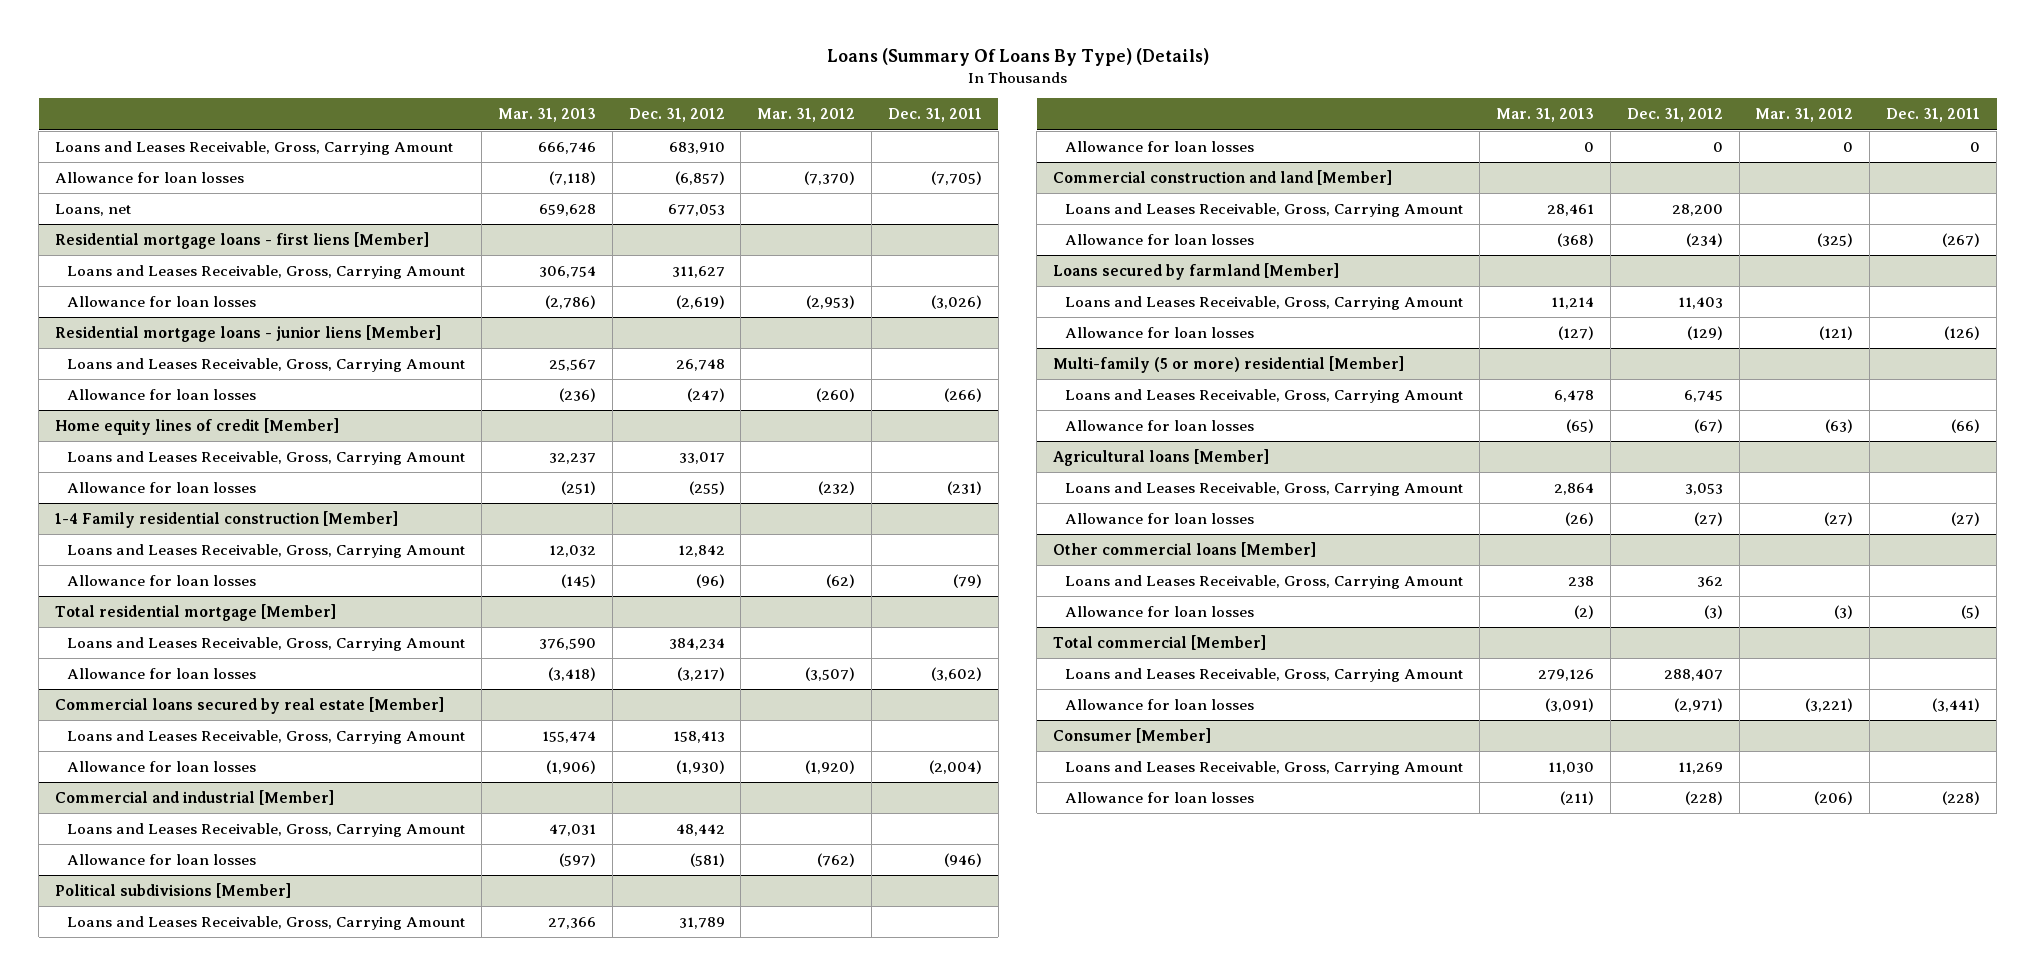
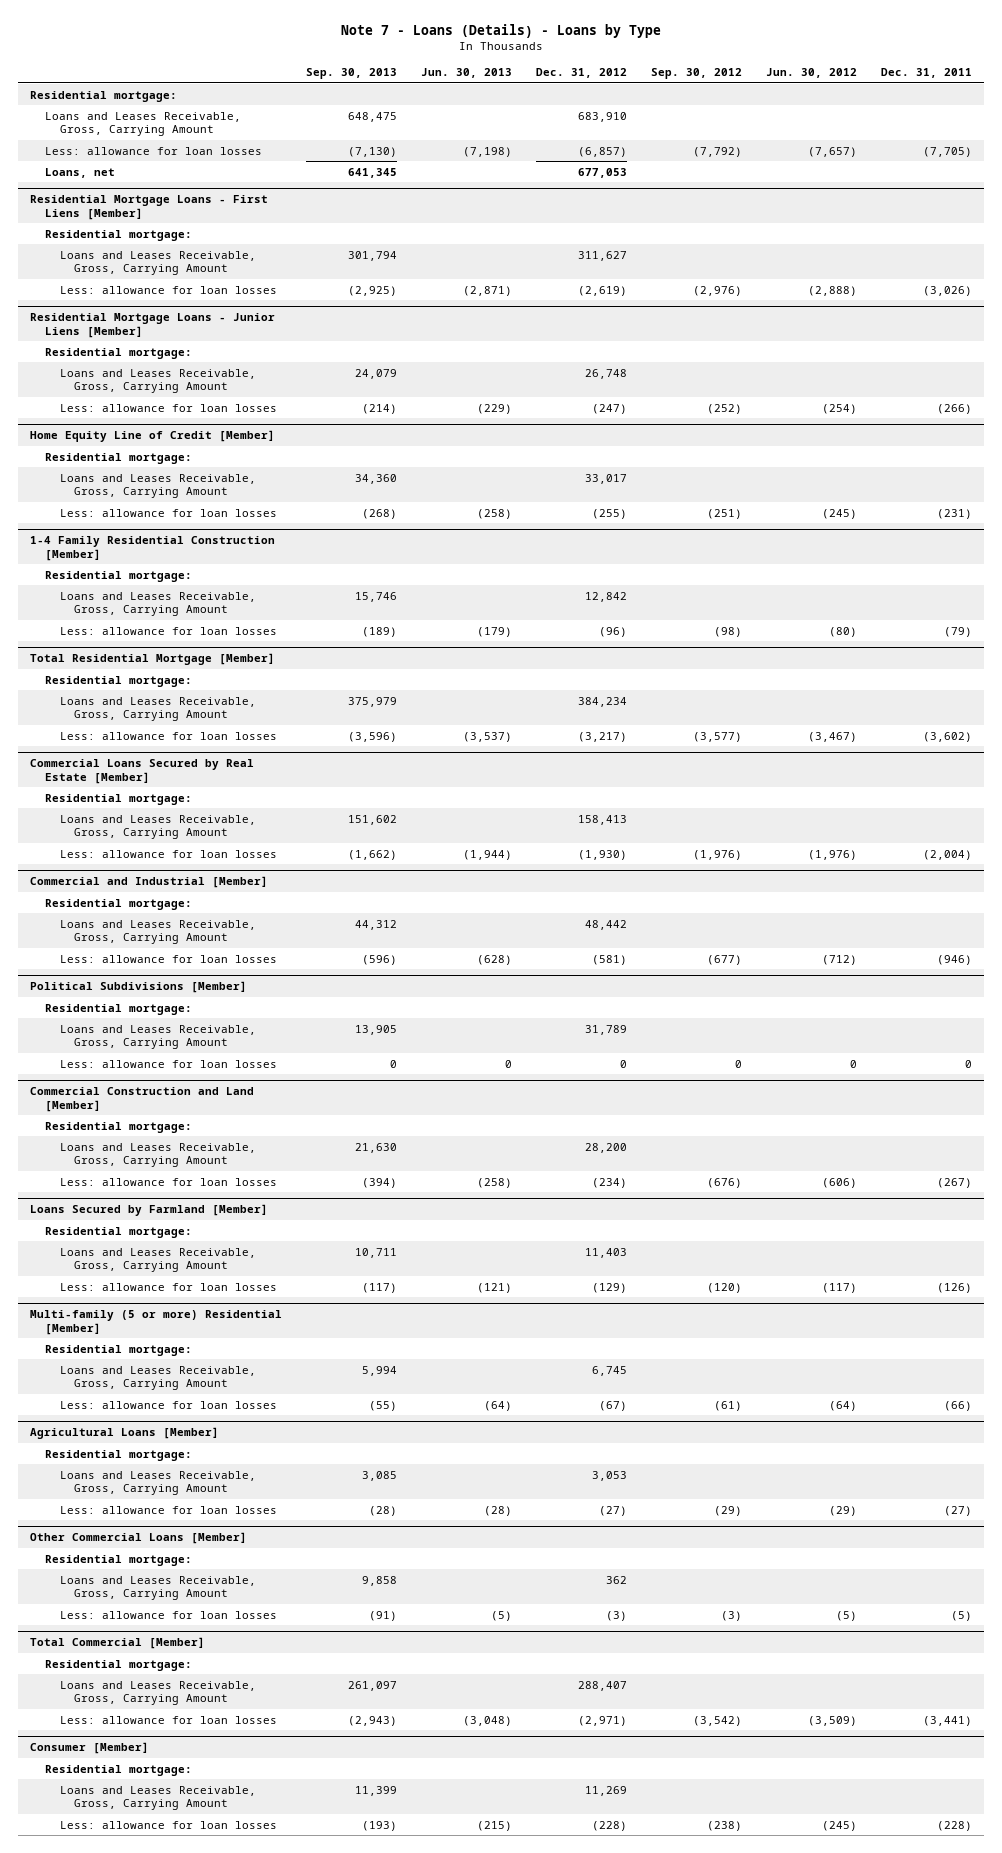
- Loans (Summary Of Loans By Type) (Details)
+ Note 7 - Loans (Details) - Loans by Type
- | Mar. 31, 2013 | Dec. 31, 2012 | Mar. 31, 2012 | Dec. 31, 2011
+ | Sep. 30, 2013 | Jun. 30, 2013 | Dec. 31, 2012 | Sep. 30, 2012 | Jun. 30, 2012 | Dec. 31, 2011
+ Residential mortgage:
- Allowance for loan losses | (7,118) | (6,857) | (7,370) | (7,705)
+ Less: allowance for loan losses | (7,130) | (7,198) | (6,857) | (7,792) | (7,657) | (7,705)
- Residential mortgage loans - first liens [Member]
+ Residential Mortgage Loans - First Liens [Member]
+ Residential mortgage:
- Allowance for loan losses | (2,786) | (2,619) | (2,953) | (3,026)
- Residential mortgage loans - junior liens [Member]
+ Less: allowance for loan losses | (2,925) | (2,871) | (2,619) | (2,976) | (2,888) | (3,026)
+ Residential Mortgage Loans - Junior Liens [Member]
+ Residential mortgage:
- Allowance for loan losses | (236) | (247) | (260) | (266)
- Home equity lines of credit [Member]
+ Less: allowance for loan losses | (214) | (229) | (247) | (252) | (254) | (266)
+ Home Equity Line of Credit [Member]
+ Residential mortgage:
- Allowance for loan losses | (251) | (255) | (232) | (231)
- 1-4 Family residential construction [Member]
+ Less: allowance for loan losses | (268) | (258) | (255) | (251) | (245) | (231)
+ 1-4 Family Residential Construction [Member]
+ Residential mortgage:
- Allowance for loan losses | (145) | (96) | (62) | (79)
- Total residential mortgage [Member]
+ Less: allowance for loan losses | (189) | (179) | (96) | (98) | (80) | (79)
+ Total Residential Mortgage [Member]
+ Residential mortgage:
- Allowance for loan losses | (3,418) | (3,217) | (3,507) | (3,602)
- Commercial loans secured by real estate [Member]
+ Less: allowance for loan losses | (3,596) | (3,537) | (3,217) | (3,577) | (3,467) | (3,602)
+ Commercial Loans Secured by Real Estate [Member]
+ Residential mortgage:
- Allowance for loan losses | (1,906) | (1,930) | (1,920) | (2,004)
- Commercial and industrial [Member]
+ Less: allowance for loan losses | (1,662) | (1,944) | (1,930) | (1,976) | (1,976) | (2,004)
+ Commercial and Industrial [Member]
+ Residential mortgage:
- Allowance for loan losses | (597) | (581) | (762) | (946)
- Political subdivisions [Member]
+ Less: allowance for loan losses | (596) | (628) | (581) | (677) | (712) | (946)
+ Political Subdivisions [Member]
+ Residential mortgage:
- Allowance for loan losses | 0 | 0 | 0 | 0
- Commercial construction and land [Member]
+ Less: allowance for loan losses | 0 | 0 | 0 | 0 | 0 | 0
+ Commercial Construction and Land [Member]
+ Residential mortgage:
- Allowance for loan losses | (368) | (234) | (325) | (267)
- Loans secured by farmland [Member]
+ Less: allowance for loan losses | (394) | (258) | (234) | (676) | (606) | (267)
+ Loans Secured by Farmland [Member]
+ Residential mortgage:
- Allowance for loan losses | (127) | (129) | (121) | (126)
- Multi-family (5 or more) residential [Member]
+ Less: allowance for loan losses | (117) | (121) | (129) | (120) | (117) | (126)
+ Multi-family (5 or more) Residential [Member]
+ Residential mortgage:
- Allowance for loan losses | (65) | (67) | (63) | (66)
- Agricultural loans [Member]
+ Less: allowance for loan losses | (55) | (64) | (67) | (61) | (64) | (66)
+ Agricultural Loans [Member]
+ Residential mortgage:
- Allowance for loan losses | (26) | (27) | (27) | (27)
- Other commercial loans [Member]
+ Less: allowance for loan losses | (28) | (28) | (27) | (29) | (29) | (27)
+ Other Commercial Loans [Member]
+ Residential mortgage:
- Allowance for loan losses | (2) | (3) | (3) | (5)
- Total commercial [Member]
+ Less: allowance for loan losses | (91) | (5) | (3) | (3) | (5) | (5)
+ Total Commercial [Member]
+ Residential mortgage:
- Allowance for loan losses | (3,091) | (2,971) | (3,221) | (3,441)
+ Less: allowance for loan losses | (2,943) | (3,048) | (2,971) | (3,542) | (3,509) | (3,441)
@ Consumer [Member]
+ Residential mortgage:
- Allowance for loan losses | (211) | (228) | (206) | (228)
+ Less: allowance for loan losses | (193) | (215) | (228) | (238) | (245) | (228)

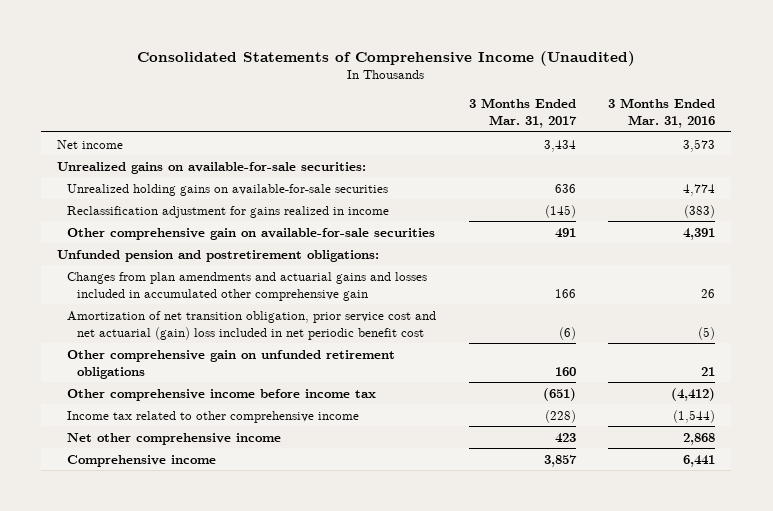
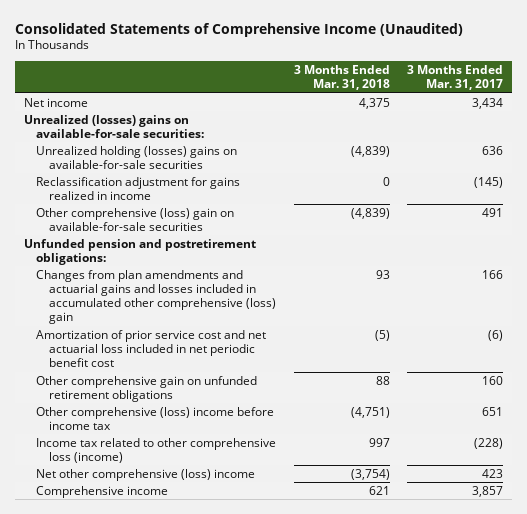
- | 3 Months Ended Mar. 31, 2017 | 3 Months Ended Mar. 31, 2016
+ | 3 Months Ended Mar. 31, 2018 | 3 Months Ended Mar. 31, 2017
- Unrealized gains on available-for-sale securities:
- Unrealized holding gains on available-for-sale securities | 636 | 4,774
+ Unrealized (losses) gains on available-for-sale securities:
+ Unrealized holding (losses) gains on available-for-sale securities | (4,839) | 636
- Other comprehensive gain on available-for-sale securities | 491 | 4,391
+ Other comprehensive (loss) gain on available-for-sale securities | (4,839) | 491
- Changes from plan amendments and actuarial gains and losses included in accumulated other comprehensive gain | 166 | 26
- Amortization of net transition obligation, prior service cost and net actuarial (gain) loss included in net periodic benefit cost | (6) | (5)
+ Changes from plan amendments and actuarial gains and losses included in accumulated other comprehensive (loss) gain | 93 | 166
+ Amortization of prior service cost and net actuarial loss included in net periodic benefit cost | (5) | (6)
- Other comprehensive income before income tax | (651) | (4,412)
- Income tax related to other comprehensive income | (228) | (1,544)
- Net other comprehensive income | 423 | 2,868
+ Other comprehensive (loss) income before income tax | (4,751) | 651
+ Income tax related to other comprehensive loss (income) | 997 | (228)
+ Net other comprehensive (loss) income | (3,754) | 423

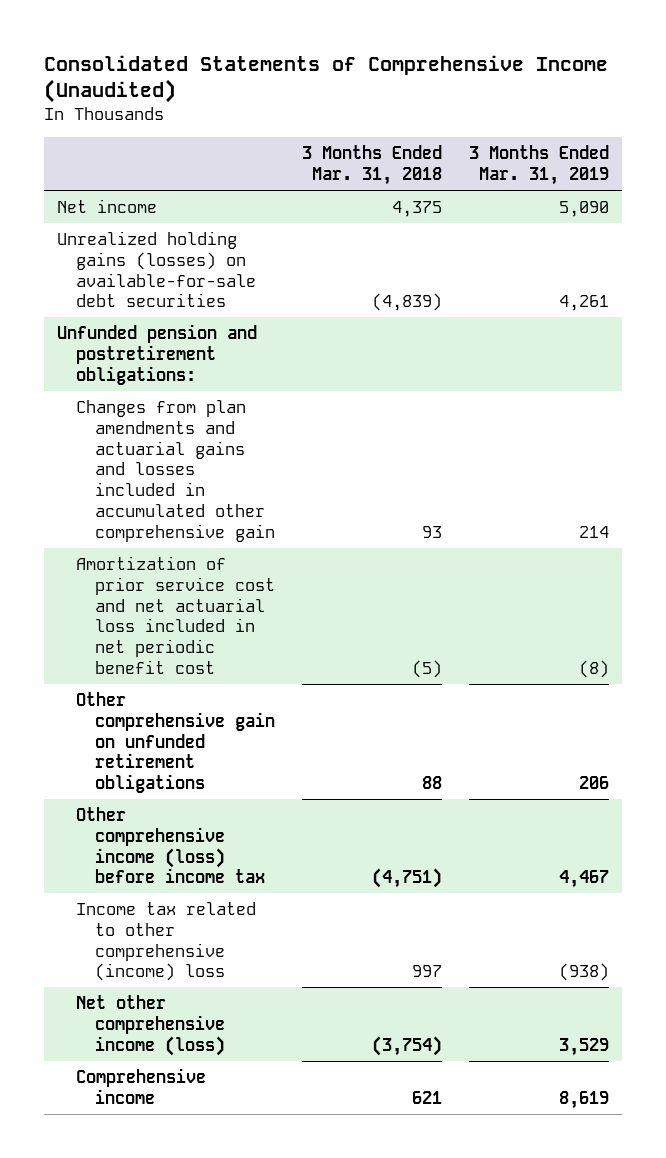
- | 3 Months Ended Mar. 31, 2018 | 3 Months Ended Mar. 31, 2017
+ | 3 Months Ended Mar. 31, 2018 | 3 Months Ended Mar. 31, 2019
- Unrealized (losses) gains on available-for-sale securities:
- Unrealized holding (losses) gains on available-for-sale securities | (4,839) | 636
- Reclassification adjustment for gains realized in income | 0 | (145)
- Other comprehensive (loss) gain on available-for-sale securities | (4,839) | 491
+ Unrealized holding gains (losses) on available-for-sale debt securities | (4,839) | 4,261
- Changes from plan amendments and actuarial gains and losses included in accumulated other comprehensive (loss) gain | 93 | 166
+ Changes from plan amendments and actuarial gains and losses included in accumulated other comprehensive gain | 93 | 214
- Other comprehensive (loss) income before income tax | (4,751) | 651
- Income tax related to other comprehensive loss (income) | 997 | (228)
- Net other comprehensive (loss) income | (3,754) | 423
+ Other comprehensive income (loss) before income tax | (4,751) | 4,467
+ Income tax related to other comprehensive (income) loss | 997 | (938)
+ Net other comprehensive income (loss) | (3,754) | 3,529

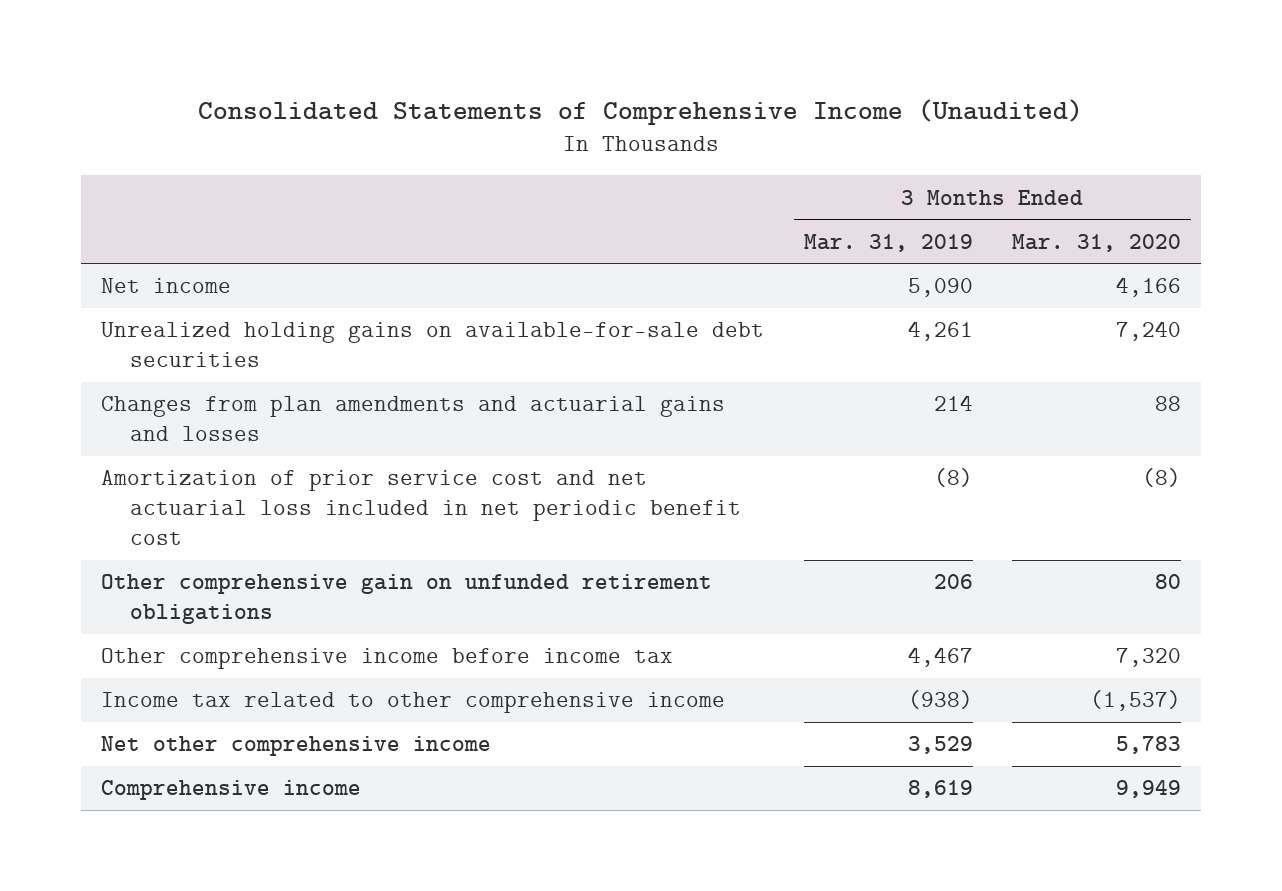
- | 3 Months Ended Mar. 31, 2018 | 3 Months Ended Mar. 31, 2019
+ | 3 Months Ended Mar. 31, 2019 | 3 Months Ended Mar. 31, 2020
- Unrealized holding gains (losses) on available-for-sale debt securities | (4,839) | 4,261
- Unfunded pension and postretirement obligations:
- Changes from plan amendments and actuarial gains and losses included in accumulated other comprehensive gain | 93 | 214
+ Unrealized holding gains on available-for-sale debt securities | 4,261 | 7,240
+ Changes from plan amendments and actuarial gains and losses | 214 | 88
- Other comprehensive income (loss) before income tax | (4,751) | 4,467
- Income tax related to other comprehensive (income) loss | 997 | (938)
- Net other comprehensive income (loss) | (3,754) | 3,529
+ Other comprehensive income before income tax | 4,467 | 7,320
+ Income tax related to other comprehensive income | (938) | (1,537)
+ Net other comprehensive income | 3,529 | 5,783

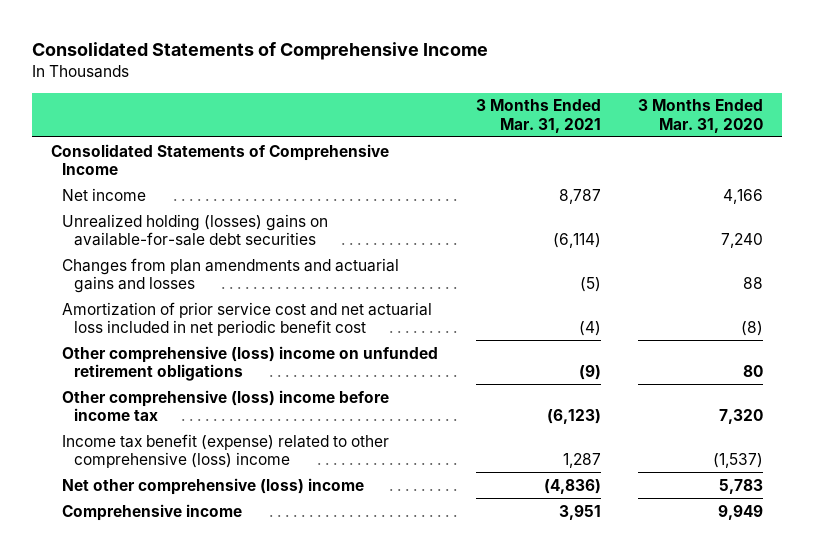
- Consolidated Statements of Comprehensive Income (Unaudited)
+ Consolidated Statements of Comprehensive Income
- | 3 Months Ended Mar. 31, 2019 | 3 Months Ended Mar. 31, 2020
+ | 3 Months Ended Mar. 31, 2021 | 3 Months Ended Mar. 31, 2020
+ Consolidated Statements of Comprehensive Income
- Unrealized holding gains on available-for-sale debt securities | 4,261 | 7,240
+ Unrealized holding (losses) gains on available-for-sale debt securities | (6,114) | 7,240
- Other comprehensive gain on unfunded retirement obligations | 206 | 80
- Other comprehensive income before income tax | 4,467 | 7,320
- Income tax related to other comprehensive income | (938) | (1,537)
- Net other comprehensive income | 3,529 | 5,783
+ Other comprehensive (loss) income on unfunded retirement obligations | (9) | 80
+ Other comprehensive (loss) income before income tax | (6,123) | 7,320
+ Income tax benefit (expense) related to other comprehensive (loss) income | 1,287 | (1,537)
+ Net other comprehensive (loss) income | (4,836) | 5,783

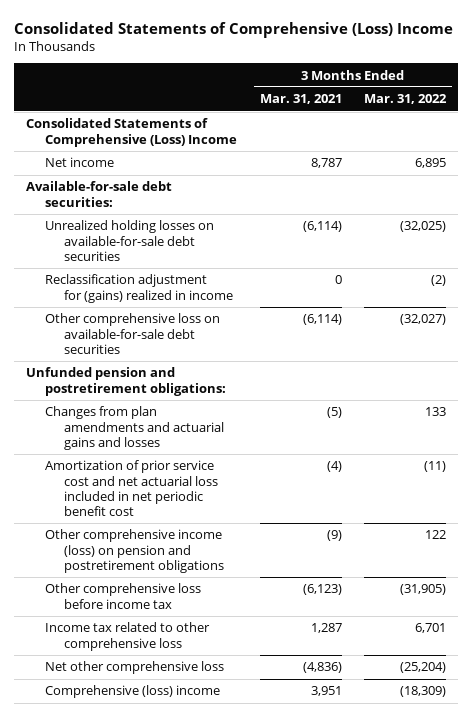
- Consolidated Statements of Comprehensive Income
+ Consolidated Statements of Comprehensive (Loss) Income
- | 3 Months Ended Mar. 31, 2021 | 3 Months Ended Mar. 31, 2020
+ | 3 Months Ended Mar. 31, 2021 | 3 Months Ended Mar. 31, 2022
- Consolidated Statements of Comprehensive Income
+ Consolidated Statements of Comprehensive (Loss) Income
- Unrealized holding (losses) gains on available-for-sale debt securities | (6,114) | 7,240
+ Available-for-sale debt securities:
+ Unrealized holding losses on available-for-sale debt securities | (6,114) | (32,025)
+ Reclassification adjustment for (gains) realized in income | 0 | (2)
+ Other comprehensive loss on available-for-sale debt securities | (6,114) | (32,027)
+ Unfunded pension and postretirement obligations:
- Other comprehensive (loss) income on unfunded retirement obligations | (9) | 80
- Other comprehensive (loss) income before income tax | (6,123) | 7,320
- Income tax benefit (expense) related to other comprehensive (loss) income | 1,287 | (1,537)
- Net other comprehensive (loss) income | (4,836) | 5,783
- Comprehensive income | 3,951 | 9,949
+ Other comprehensive income (loss) on pension and postretirement obligations | (9) | 122
+ Other comprehensive loss before income tax | (6,123) | (31,905)
+ Income tax related to other comprehensive loss | 1,287 | 6,701
+ Net other comprehensive loss | (4,836) | (25,204)
+ Comprehensive (loss) income | 3,951 | (18,309)

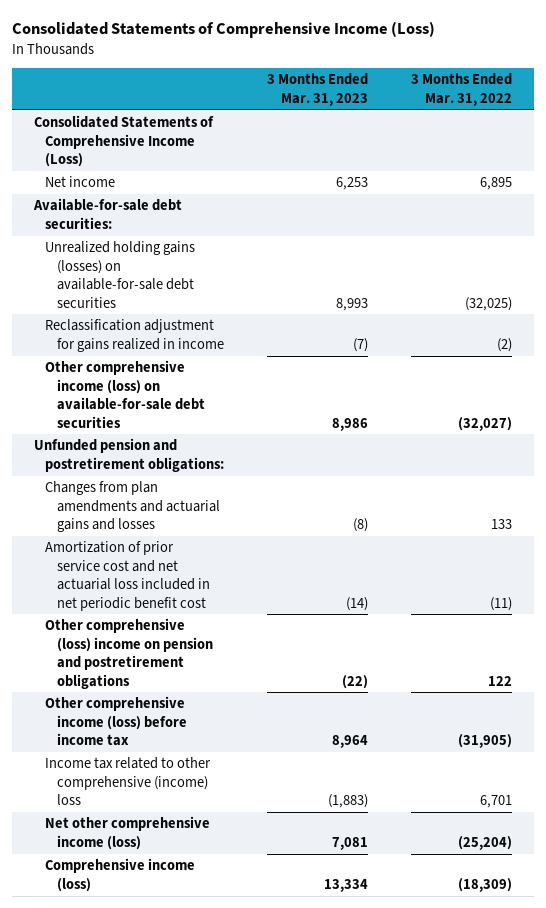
- Consolidated Statements of Comprehensive (Loss) Income
+ Consolidated Statements of Comprehensive Income (Loss)
- | 3 Months Ended Mar. 31, 2021 | 3 Months Ended Mar. 31, 2022
+ | 3 Months Ended Mar. 31, 2023 | 3 Months Ended Mar. 31, 2022
- Consolidated Statements of Comprehensive (Loss) Income
+ Consolidated Statements of Comprehensive Income (Loss)
- Unrealized holding losses on available-for-sale debt securities | (6,114) | (32,025)
- Reclassification adjustment for (gains) realized in income | 0 | (2)
- Other comprehensive loss on available-for-sale debt securities | (6,114) | (32,027)
+ Unrealized holding gains (losses) on available-for-sale debt securities | 8,993 | (32,025)
+ Reclassification adjustment for gains realized in income | (7) | (2)
+ Other comprehensive income (loss) on available-for-sale debt securities | 8,986 | (32,027)
- Other comprehensive income (loss) on pension and postretirement obligations | (9) | 122
- Other comprehensive loss before income tax | (6,123) | (31,905)
- Income tax related to other comprehensive loss | 1,287 | 6,701
- Net other comprehensive loss | (4,836) | (25,204)
- Comprehensive (loss) income | 3,951 | (18,309)
+ Other comprehensive (loss) income on pension and postretirement obligations | (22) | 122
+ Other comprehensive income (loss) before income tax | 8,964 | (31,905)
+ Income tax related to other comprehensive (income) loss | (1,883) | 6,701
+ Net other comprehensive income (loss) | 7,081 | (25,204)
+ Comprehensive income (loss) | 13,334 | (18,309)

